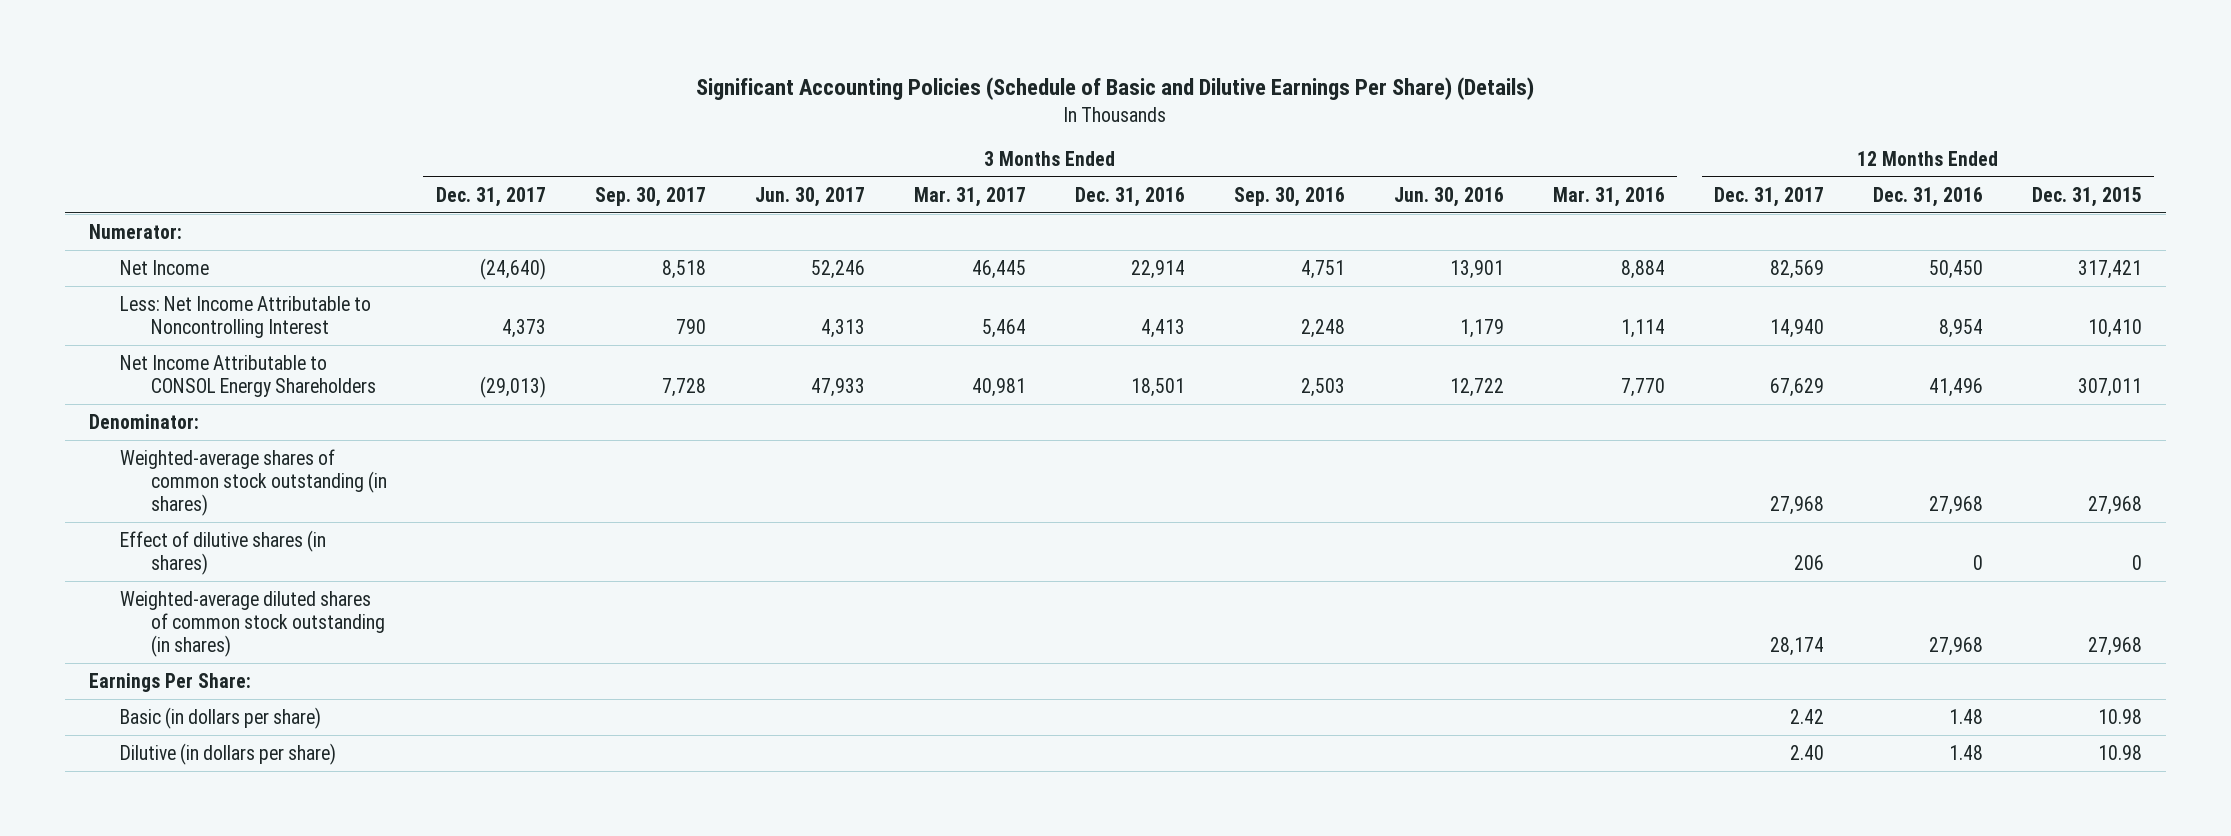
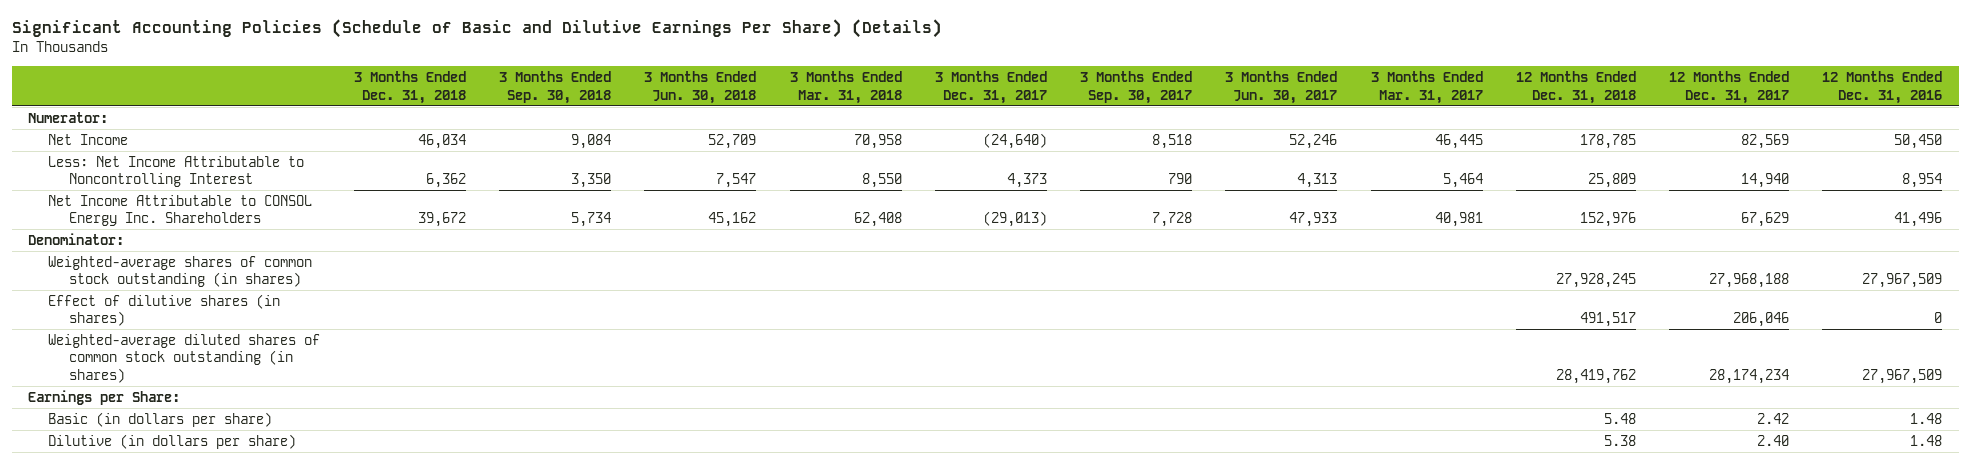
- | 3 Months Ended Dec. 31, 2017 | 3 Months Ended Sep. 30, 2017 | 3 Months Ended Jun. 30, 2017 | 3 Months Ended Mar. 31, 2017 | 3 Months Ended Dec. 31, 2016 | 3 Months Ended Sep. 30, 2016 | 3 Months Ended Jun. 30, 2016 | 3 Months Ended Mar. 31, 2016 | 12 Months Ended Dec. 31, 2017 | 12 Months Ended Dec. 31, 2016 | 12 Months Ended Dec. 31, 2015
+ | 3 Months Ended Dec. 31, 2018 | 3 Months Ended Sep. 30, 2018 | 3 Months Ended Jun. 30, 2018 | 3 Months Ended Mar. 31, 2018 | 3 Months Ended Dec. 31, 2017 | 3 Months Ended Sep. 30, 2017 | 3 Months Ended Jun. 30, 2017 | 3 Months Ended Mar. 31, 2017 | 12 Months Ended Dec. 31, 2018 | 12 Months Ended Dec. 31, 2017 | 12 Months Ended Dec. 31, 2016
- Net Income Attributable to CONSOL Energy Shareholders | (29,013) | 7,728 | 47,933 | 40,981 | 18,501 | 2,503 | 12,722 | 7,770 | 67,629 | 41,496 | 307,011
+ Net Income Attributable to CONSOL Energy Inc. Shareholders | 39,672 | 5,734 | 45,162 | 62,408 | (29,013) | 7,728 | 47,933 | 40,981 | 152,976 | 67,629 | 41,496
- Weighted-average shares of common stock outstanding (in shares) | | | | | | | | | 27,968 | 27,968 | 27,968
- Effect of dilutive shares (in shares) | | | | | | | | | 206 | 0 | 0
- Weighted-average diluted shares of common stock outstanding (in shares) | | | | | | | | | 28,174 | 27,968 | 27,968
- Earnings Per Share:
+ Weighted-average shares of common stock outstanding (in shares) | | | | | | | | | 27,928,245 | 27,968,188 | 27,967,509
+ Effect of dilutive shares (in shares) | | | | | | | | | 491,517 | 206,046 | 0
+ Weighted-average diluted shares of common stock outstanding (in shares) | | | | | | | | | 28,419,762 | 28,174,234 | 27,967,509
+ Earnings per Share:

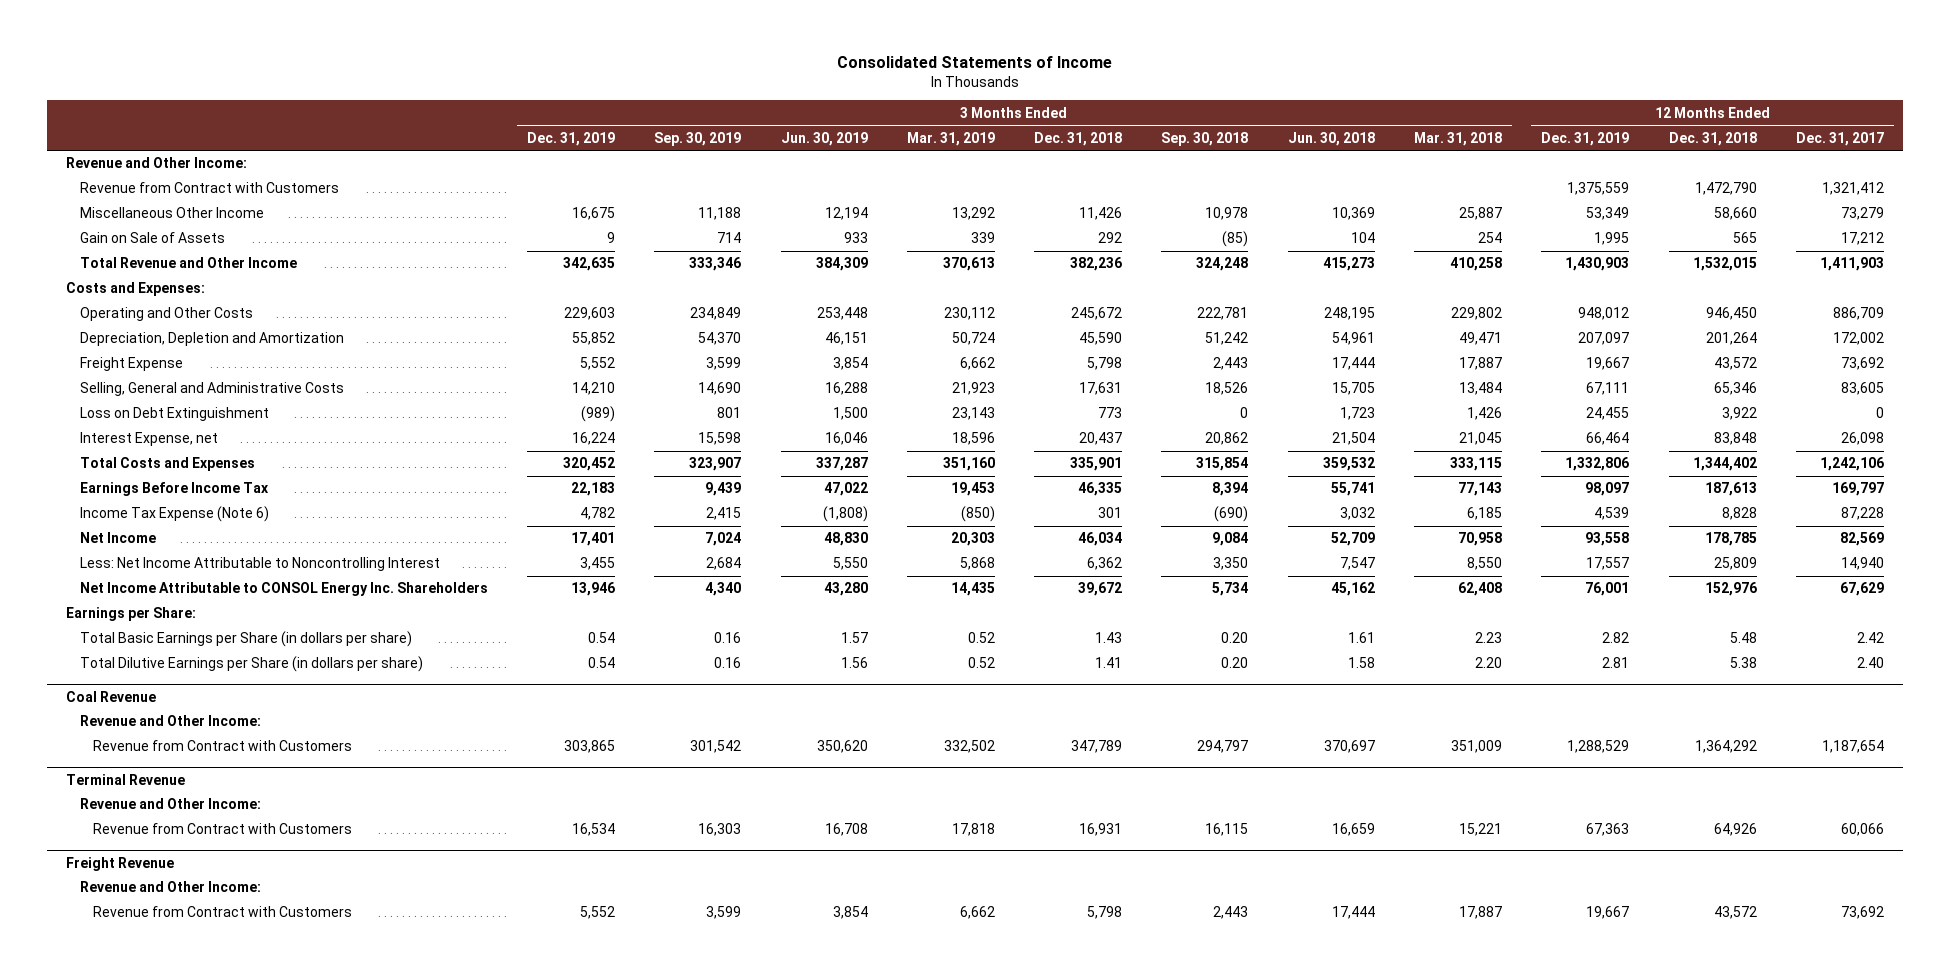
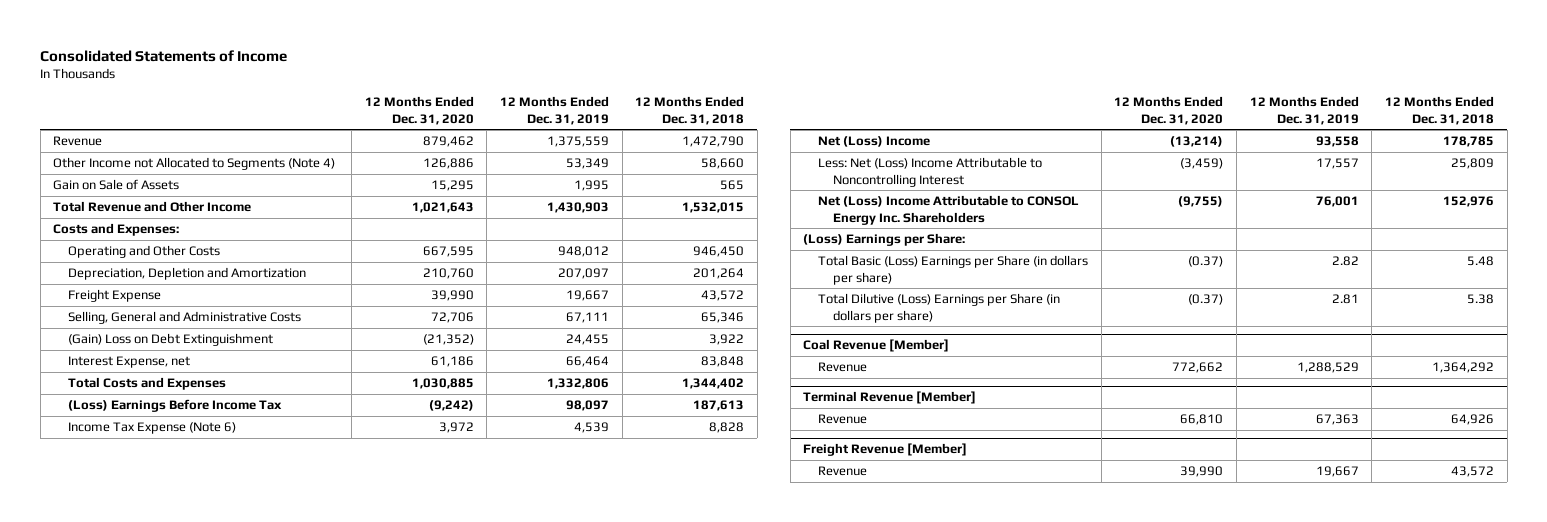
- | 3 Months Ended Dec. 31, 2019 | 3 Months Ended Sep. 30, 2019 | 3 Months Ended Jun. 30, 2019 | 3 Months Ended Mar. 31, 2019 | 3 Months Ended Dec. 31, 2018 | 3 Months Ended Sep. 30, 2018 | 3 Months Ended Jun. 30, 2018 | 3 Months Ended Mar. 31, 2018 | 12 Months Ended Dec. 31, 2019 | 12 Months Ended Dec. 31, 2018 | 12 Months Ended Dec. 31, 2017
+ | 12 Months Ended Dec. 31, 2020 | 12 Months Ended Dec. 31, 2019 | 12 Months Ended Dec. 31, 2018
- Revenue and Other Income:
- Revenue from Contract with Customers | | | | | | | | | 1,375,559 | 1,472,790 | 1,321,412
- Miscellaneous Other Income | 16,675 | 11,188 | 12,194 | 13,292 | 11,426 | 10,978 | 10,369 | 25,887 | 53,349 | 58,660 | 73,279
+ Revenue | 879,462 | 1,375,559 | 1,472,790
+ Other Income not Allocated to Segments (Note 4) | 126,886 | 53,349 | 58,660
- Loss on Debt Extinguishment | (989) | 801 | 1,500 | 23,143 | 773 | 0 | 1,723 | 1,426 | 24,455 | 3,922 | 0
+ (Gain) Loss on Debt Extinguishment | (21,352) | 24,455 | 3,922
- Earnings Before Income Tax | 22,183 | 9,439 | 47,022 | 19,453 | 46,335 | 8,394 | 55,741 | 77,143 | 98,097 | 187,613 | 169,797
+ (Loss) Earnings Before Income Tax | (9,242) | 98,097 | 187,613
- Net Income | 17,401 | 7,024 | 48,830 | 20,303 | 46,034 | 9,084 | 52,709 | 70,958 | 93,558 | 178,785 | 82,569
- Less: Net Income Attributable to Noncontrolling Interest | 3,455 | 2,684 | 5,550 | 5,868 | 6,362 | 3,350 | 7,547 | 8,550 | 17,557 | 25,809 | 14,940
- Net Income Attributable to CONSOL Energy Inc. Shareholders | 13,946 | 4,340 | 43,280 | 14,435 | 39,672 | 5,734 | 45,162 | 62,408 | 76,001 | 152,976 | 67,629
- Earnings per Share:
- Total Basic Earnings per Share (in dollars per share) | 0.54 | 0.16 | 1.57 | 0.52 | 1.43 | 0.20 | 1.61 | 2.23 | 2.82 | 5.48 | 2.42
- Total Dilutive Earnings per Share (in dollars per share) | 0.54 | 0.16 | 1.56 | 0.52 | 1.41 | 0.20 | 1.58 | 2.20 | 2.81 | 5.38 | 2.40
- Coal Revenue
- Revenue and Other Income:
- Revenue from Contract with Customers | 303,865 | 301,542 | 350,620 | 332,502 | 347,789 | 294,797 | 370,697 | 351,009 | 1,288,529 | 1,364,292 | 1,187,654
- Terminal Revenue
- Revenue and Other Income:
- Revenue from Contract with Customers | 16,534 | 16,303 | 16,708 | 17,818 | 16,931 | 16,115 | 16,659 | 15,221 | 67,363 | 64,926 | 60,066
- Freight Revenue
- Revenue and Other Income:
- Revenue from Contract with Customers | 5,552 | 3,599 | 3,854 | 6,662 | 5,798 | 2,443 | 17,444 | 17,887 | 19,667 | 43,572 | 73,692
+ Net (Loss) Income | (13,214) | 93,558 | 178,785
+ Less: Net (Loss) Income Attributable to Noncontrolling Interest | (3,459) | 17,557 | 25,809
+ Net (Loss) Income Attributable to CONSOL Energy Inc. Shareholders | (9,755) | 76,001 | 152,976
+ (Loss) Earnings per Share:
+ Total Basic (Loss) Earnings per Share (in dollars per share) | (0.37) | 2.82 | 5.48
+ Total Dilutive (Loss) Earnings per Share (in dollars per share) | (0.37) | 2.81 | 5.38
+ Coal Revenue [Member]
+ Revenue | 772,662 | 1,288,529 | 1,364,292
+ Terminal Revenue [Member]
+ Revenue | 66,810 | 67,363 | 64,926
+ Freight Revenue [Member]
+ Revenue | 39,990 | 19,667 | 43,572

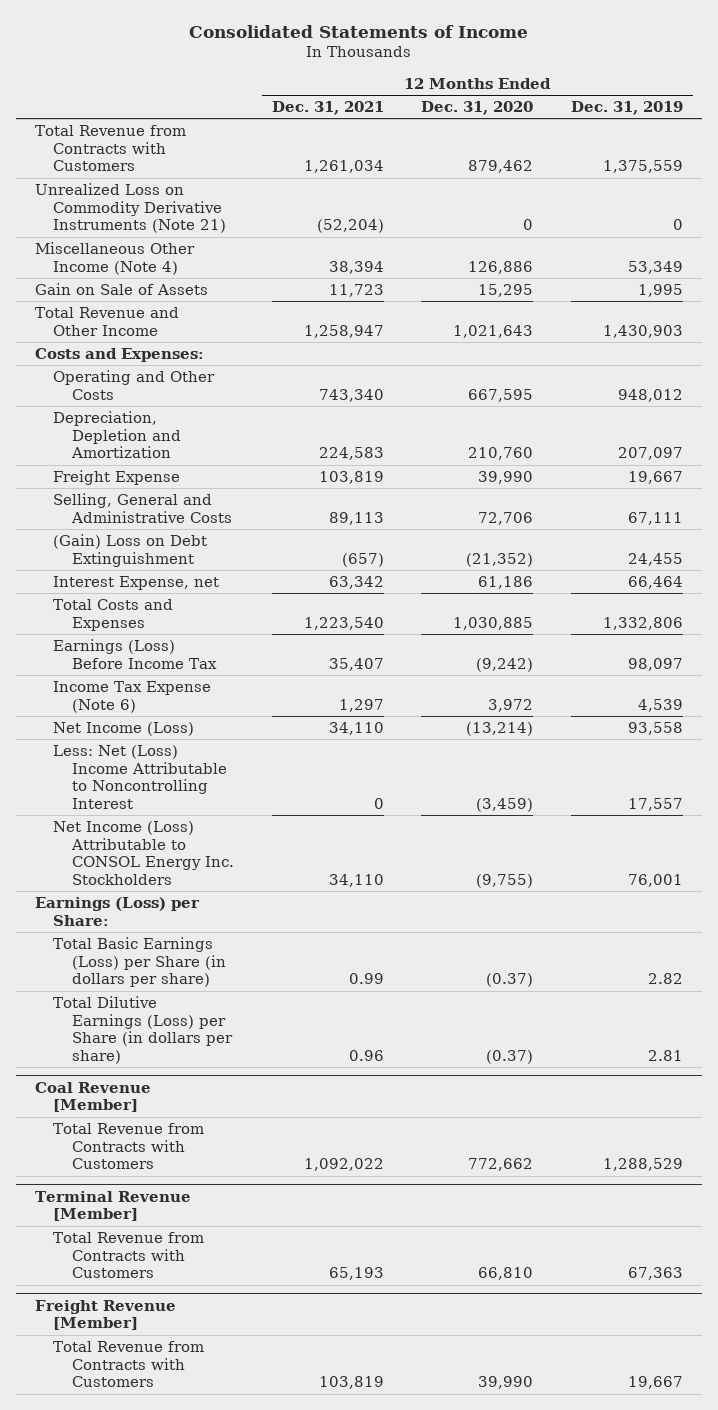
- | 12 Months Ended Dec. 31, 2020 | 12 Months Ended Dec. 31, 2019 | 12 Months Ended Dec. 31, 2018
+ | 12 Months Ended Dec. 31, 2021 | 12 Months Ended Dec. 31, 2020 | 12 Months Ended Dec. 31, 2019
- Revenue | 879,462 | 1,375,559 | 1,472,790
- Other Income not Allocated to Segments (Note 4) | 126,886 | 53,349 | 58,660
+ Total Revenue from Contracts with Customers | 1,261,034 | 879,462 | 1,375,559
+ Unrealized Loss on Commodity Derivative Instruments (Note 21) | (52,204) | 0 | 0
+ Miscellaneous Other Income (Note 4) | 38,394 | 126,886 | 53,349
- (Loss) Earnings Before Income Tax | (9,242) | 98,097 | 187,613
+ Earnings (Loss) Before Income Tax | 35,407 | (9,242) | 98,097
- Net (Loss) Income | (13,214) | 93,558 | 178,785
+ Net Income (Loss) | 34,110 | (13,214) | 93,558
- Net (Loss) Income Attributable to CONSOL Energy Inc. Shareholders | (9,755) | 76,001 | 152,976
- (Loss) Earnings per Share:
- Total Basic (Loss) Earnings per Share (in dollars per share) | (0.37) | 2.82 | 5.48
- Total Dilutive (Loss) Earnings per Share (in dollars per share) | (0.37) | 2.81 | 5.38
+ Net Income (Loss) Attributable to CONSOL Energy Inc. Stockholders | 34,110 | (9,755) | 76,001
+ Earnings (Loss) per Share:
+ Total Basic Earnings (Loss) per Share (in dollars per share) | 0.99 | (0.37) | 2.82
+ Total Dilutive Earnings (Loss) per Share (in dollars per share) | 0.96 | (0.37) | 2.81
@ Coal Revenue [Member]
- Revenue | 772,662 | 1,288,529 | 1,364,292
+ Total Revenue from Contracts with Customers | 1,092,022 | 772,662 | 1,288,529
@ Terminal Revenue [Member]
- Revenue | 66,810 | 67,363 | 64,926
+ Total Revenue from Contracts with Customers | 65,193 | 66,810 | 67,363
@ Freight Revenue [Member]
- Revenue | 39,990 | 19,667 | 43,572
+ Total Revenue from Contracts with Customers | 103,819 | 39,990 | 19,667

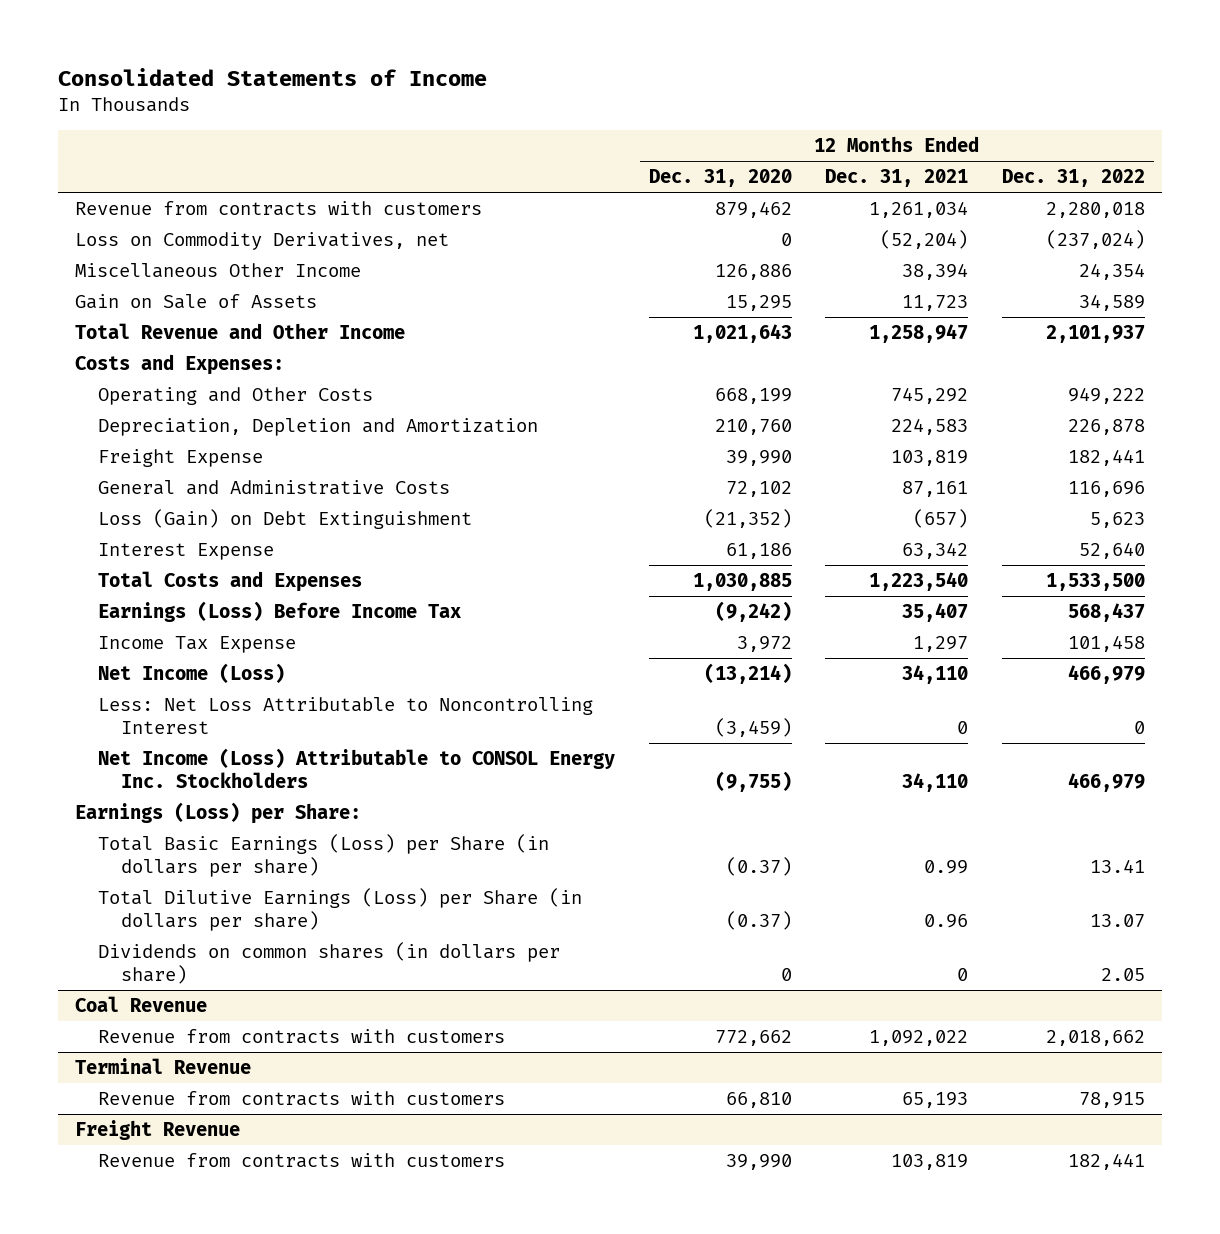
- | 12 Months Ended Dec. 31, 2021 | 12 Months Ended Dec. 31, 2020 | 12 Months Ended Dec. 31, 2019
+ | 12 Months Ended Dec. 31, 2020 | 12 Months Ended Dec. 31, 2021 | 12 Months Ended Dec. 31, 2022
- Total Revenue from Contracts with Customers | 1,261,034 | 879,462 | 1,375,559
- Unrealized Loss on Commodity Derivative Instruments (Note 21) | (52,204) | 0 | 0
- Miscellaneous Other Income (Note 4) | 38,394 | 126,886 | 53,349
+ Revenue from contracts with customers | 879,462 | 1,261,034 | 2,280,018
+ Loss on Commodity Derivatives, net | 0 | (52,204) | (237,024)
+ Miscellaneous Other Income | 126,886 | 38,394 | 24,354
- Operating and Other Costs | 743,340 | 667,595 | 948,012
+ Operating and Other Costs | 668,199 | 745,292 | 949,222
- Selling, General and Administrative Costs | 89,113 | 72,706 | 67,111
- (Gain) Loss on Debt Extinguishment | (657) | (21,352) | 24,455
- Interest Expense, net | 63,342 | 61,186 | 66,464
+ General and Administrative Costs | 72,102 | 87,161 | 116,696
+ Loss (Gain) on Debt Extinguishment | (21,352) | (657) | 5,623
+ Interest Expense | 61,186 | 63,342 | 52,640
- Income Tax Expense (Note 6) | 1,297 | 3,972 | 4,539
+ Income Tax Expense | 3,972 | 1,297 | 101,458
- Less: Net (Loss) Income Attributable to Noncontrolling Interest | 0 | (3,459) | 17,557
+ Less: Net Loss Attributable to Noncontrolling Interest | (3,459) | 0 | 0
- Coal Revenue [Member]
- Total Revenue from Contracts with Customers | 1,092,022 | 772,662 | 1,288,529
- Terminal Revenue [Member]
- Total Revenue from Contracts with Customers | 65,193 | 66,810 | 67,363
- Freight Revenue [Member]
- Total Revenue from Contracts with Customers | 103,819 | 39,990 | 19,667
+ Dividends on common shares (in dollars per share) | 0 | 0 | 2.05
+ Coal Revenue
+ Revenue from contracts with customers | 772,662 | 1,092,022 | 2,018,662
+ Terminal Revenue
+ Revenue from contracts with customers | 66,810 | 65,193 | 78,915
+ Freight Revenue
+ Revenue from contracts with customers | 39,990 | 103,819 | 182,441

